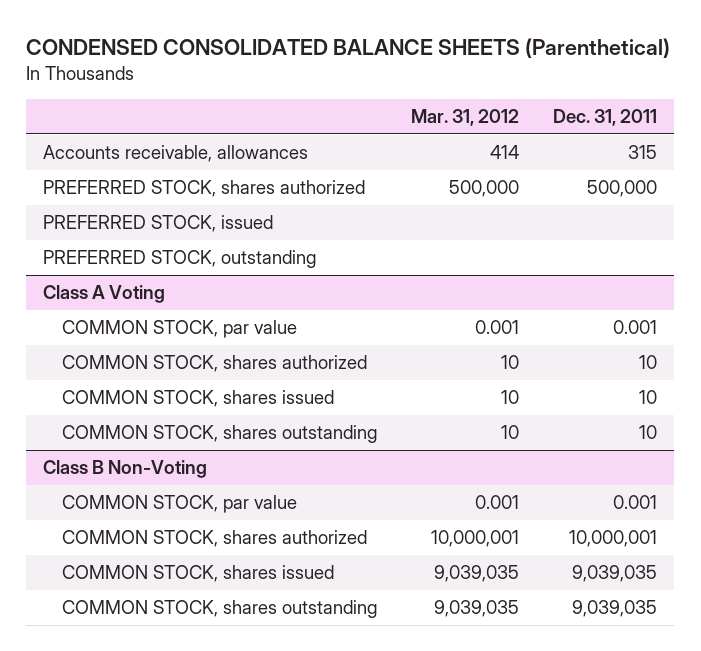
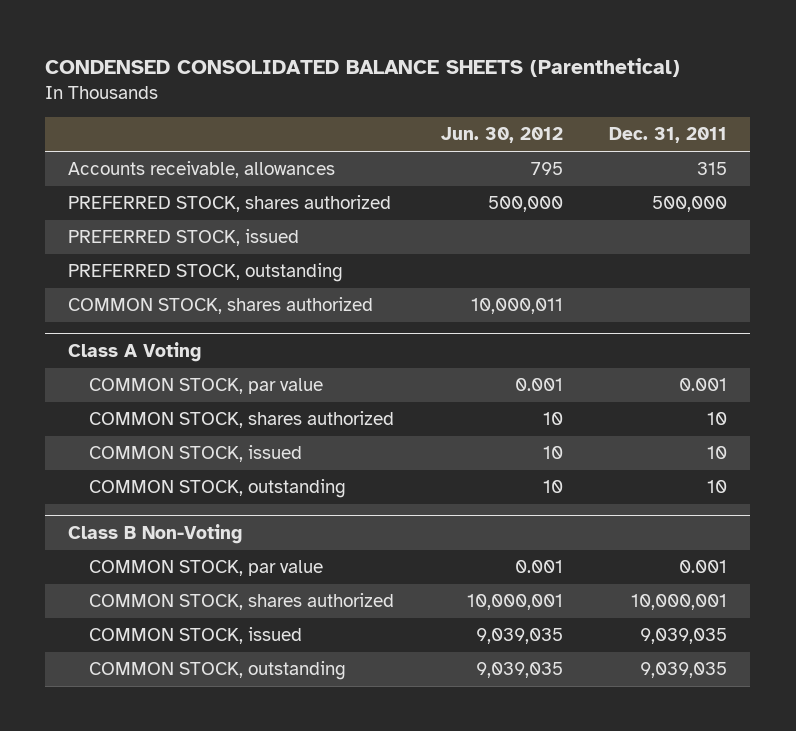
- | Mar. 31, 2012 | Dec. 31, 2011
+ | Jun. 30, 2012 | Dec. 31, 2011
+ COMMON STOCK, shares authorized | 10,000,011 |
@ Class A Voting
- COMMON STOCK, shares issued | 10 | 10
- COMMON STOCK, shares outstanding | 10 | 10
+ COMMON STOCK, issued | 10 | 10
+ COMMON STOCK, outstanding | 10 | 10
@ Class B Non-Voting
- COMMON STOCK, shares issued | 9,039,035 | 9,039,035
- COMMON STOCK, shares outstanding | 9,039,035 | 9,039,035
+ COMMON STOCK, issued | 9,039,035 | 9,039,035
+ COMMON STOCK, outstanding | 9,039,035 | 9,039,035

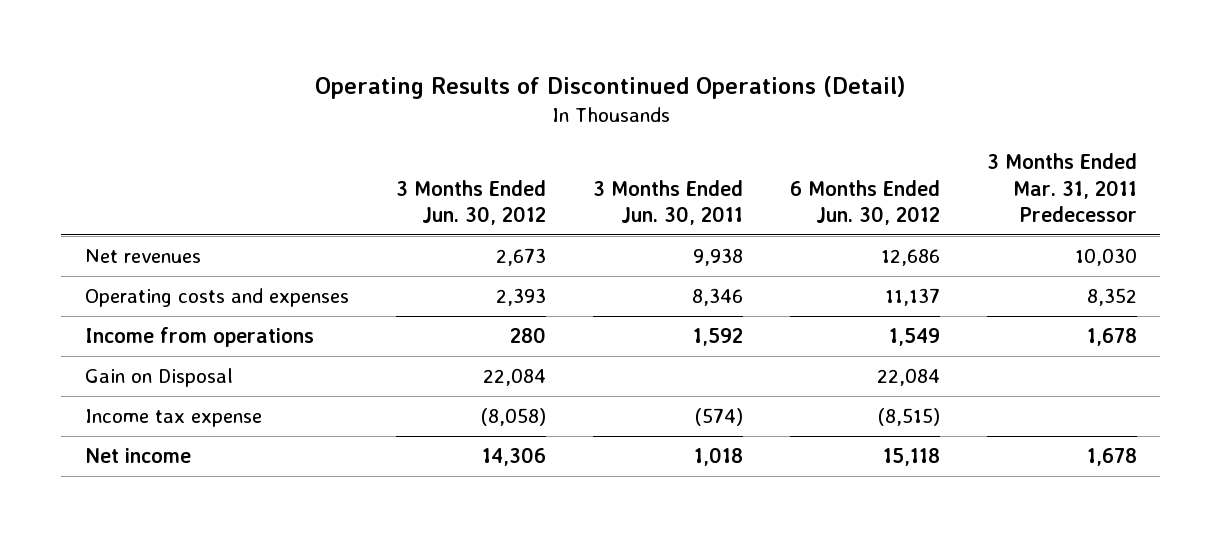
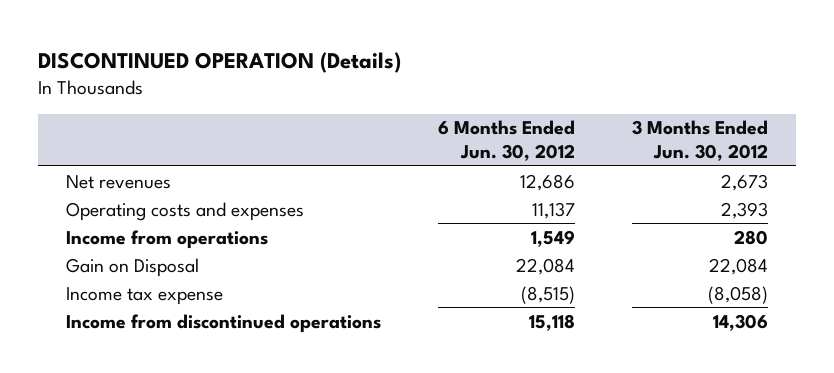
- Operating Results of Discontinued Operations (Detail)
+ DISCONTINUED OPERATION (Details)
- | 3 Months Ended Jun. 30, 2012 | 3 Months Ended Jun. 30, 2011 | 6 Months Ended Jun. 30, 2012 | 3 Months Ended Mar. 31, 2011 Predecessor
+ | 6 Months Ended Jun. 30, 2012 | 3 Months Ended Jun. 30, 2012
- Net income | 14,306 | 1,018 | 15,118 | 1,678
+ Income from discontinued operations | 15,118 | 14,306

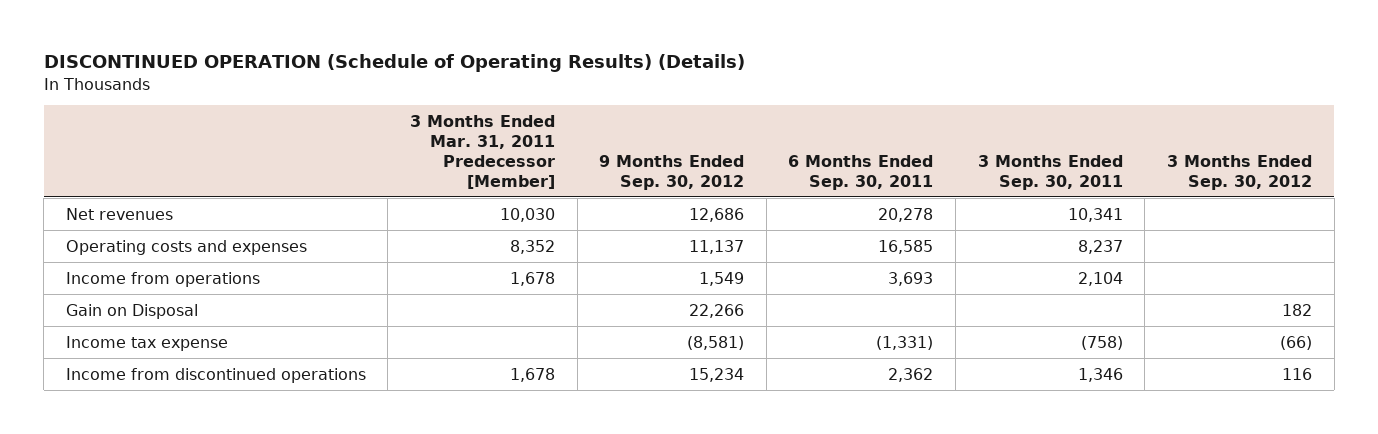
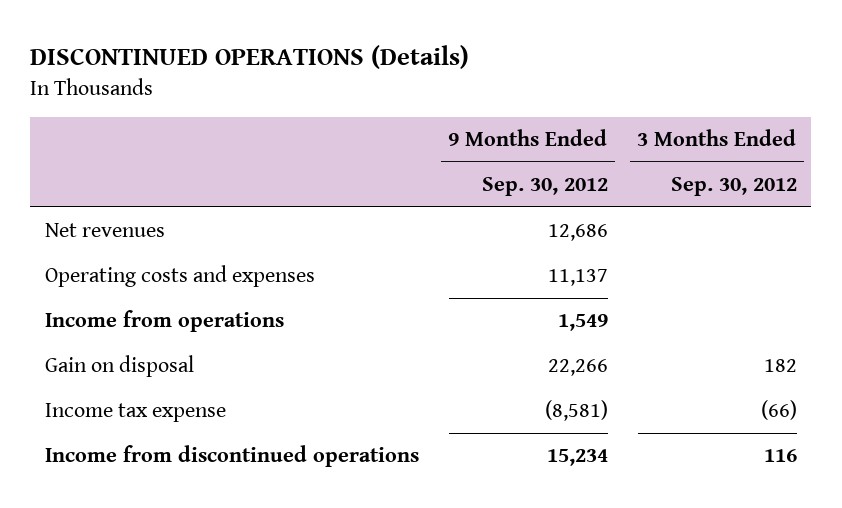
- DISCONTINUED OPERATION (Schedule of Operating Results) (Details)
+ DISCONTINUED OPERATIONS (Details)
- | 3 Months Ended Mar. 31, 2011 Predecessor [Member] | 9 Months Ended Sep. 30, 2012 | 6 Months Ended Sep. 30, 2011 | 3 Months Ended Sep. 30, 2011 | 3 Months Ended Sep. 30, 2012
+ | 9 Months Ended Sep. 30, 2012 | 3 Months Ended Sep. 30, 2012
- Gain on Disposal | | 22,266 | | | 182
+ Gain on disposal | 22,266 | 182

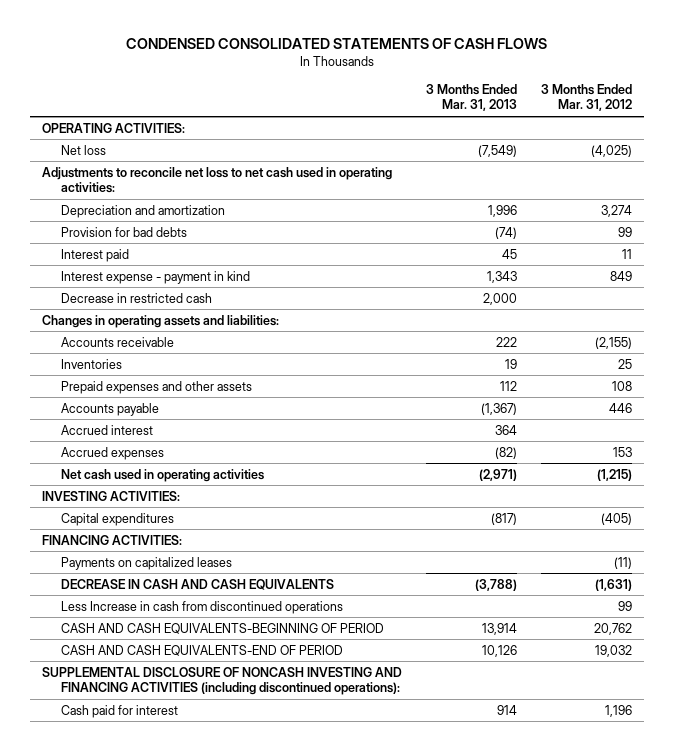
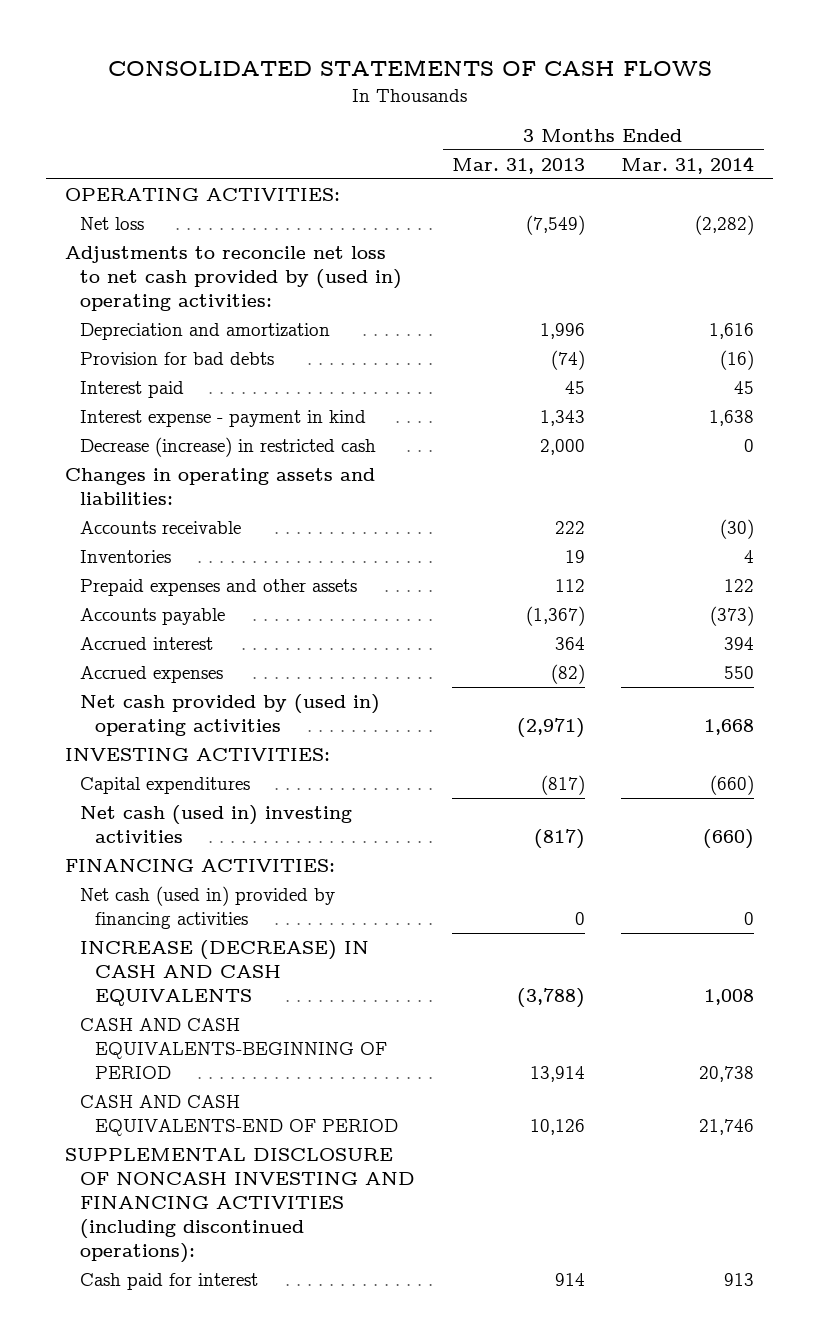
- CONDENSED CONSOLIDATED STATEMENTS OF CASH FLOWS
+ CONSOLIDATED STATEMENTS OF CASH FLOWS
- | 3 Months Ended Mar. 31, 2013 | 3 Months Ended Mar. 31, 2012
+ | 3 Months Ended Mar. 31, 2013 | 3 Months Ended Mar. 31, 2014
- Adjustments to reconcile net loss to net cash used in operating activities:
+ Adjustments to reconcile net loss to net cash provided by (used in) operating activities:
- Decrease in restricted cash | 2,000 |
+ Decrease (increase) in restricted cash | 2,000 | 0
- Net cash used in operating activities | (2,971) | (1,215)
+ Net cash provided by (used in) operating activities | (2,971) | 1,668
+ Net cash (used in) investing activities | (817) | (660)
- Payments on capitalized leases | | (11)
- DECREASE IN CASH AND CASH EQUIVALENTS | (3,788) | (1,631)
- Less Increase in cash from discontinued operations | | 99
+ Net cash (used in) provided by financing activities | 0 | 0
+ INCREASE (DECREASE) IN CASH AND CASH EQUIVALENTS | (3,788) | 1,008

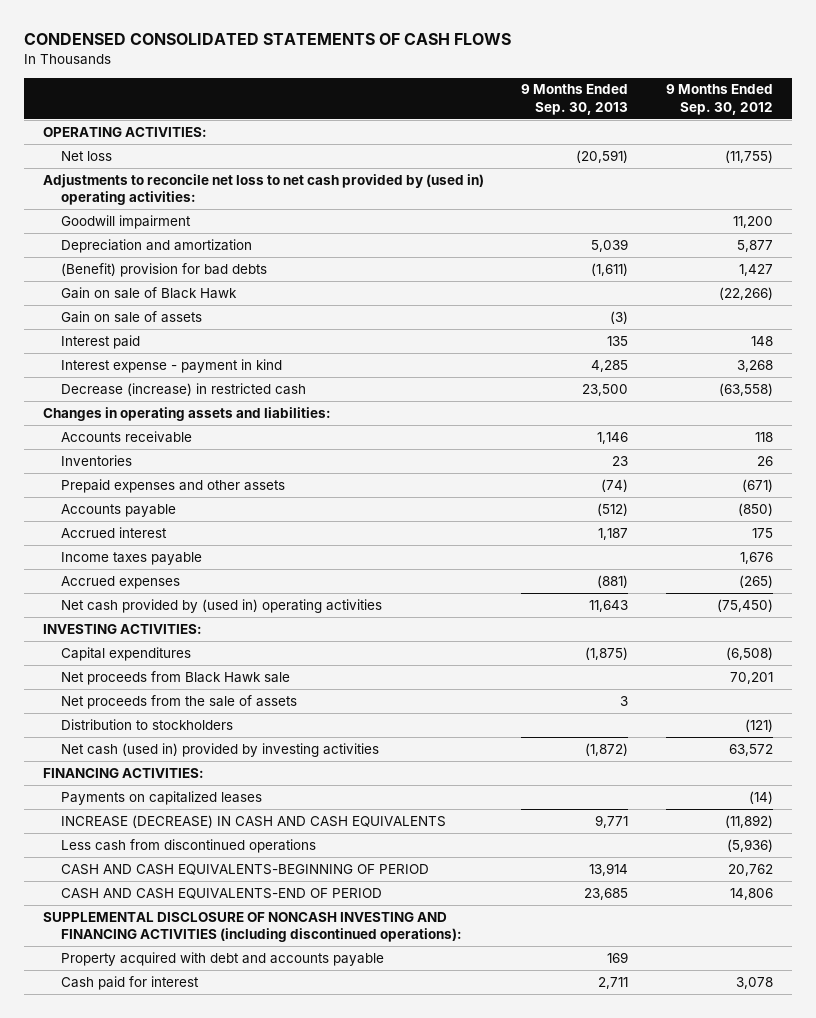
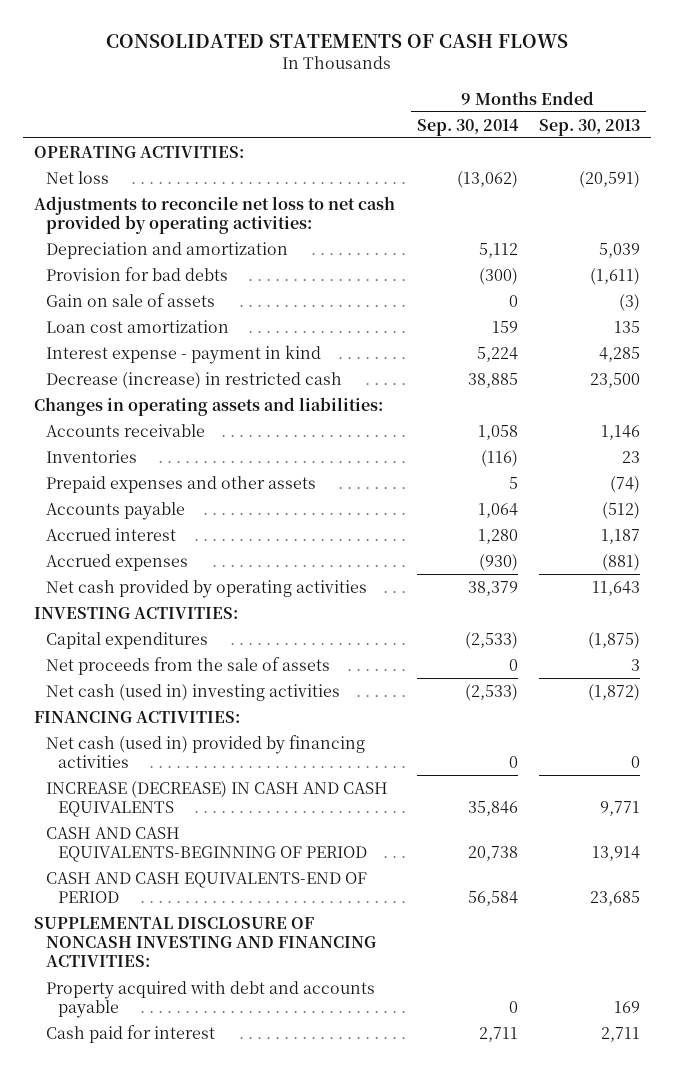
- CONDENSED CONSOLIDATED STATEMENTS OF CASH FLOWS
+ CONSOLIDATED STATEMENTS OF CASH FLOWS
- | 9 Months Ended Sep. 30, 2013 | 9 Months Ended Sep. 30, 2012
+ | 9 Months Ended Sep. 30, 2014 | 9 Months Ended Sep. 30, 2013
- Adjustments to reconcile net loss to net cash provided by (used in) operating activities:
- Goodwill impairment | | 11,200
+ Adjustments to reconcile net loss to net cash provided by operating activities:
- (Benefit) provision for bad debts | (1,611) | 1,427
- Gain on sale of Black Hawk | | (22,266)
+ Provision for bad debts | (300) | (1,611)
- Interest paid | 135 | 148
+ Loan cost amortization | 159 | 135
- Income taxes payable | | 1,676
- Net cash provided by (used in) operating activities | 11,643 | (75,450)
+ Net cash provided by operating activities | 38,379 | 11,643
- Net proceeds from Black Hawk sale | | 70,201
- Distribution to stockholders | | (121)
- Net cash (used in) provided by investing activities | (1,872) | 63,572
+ Net cash (used in) investing activities | (2,533) | (1,872)
- Payments on capitalized leases | | (14)
+ Net cash (used in) provided by financing activities | 0 | 0
- Less cash from discontinued operations | | (5,936)
- SUPPLEMENTAL DISCLOSURE OF NONCASH INVESTING AND FINANCING ACTIVITIES (including discontinued operations):
+ SUPPLEMENTAL DISCLOSURE OF NONCASH INVESTING AND FINANCING ACTIVITIES:

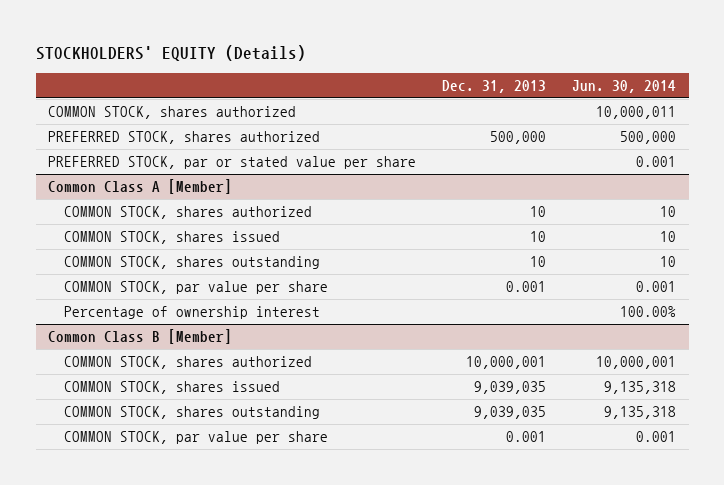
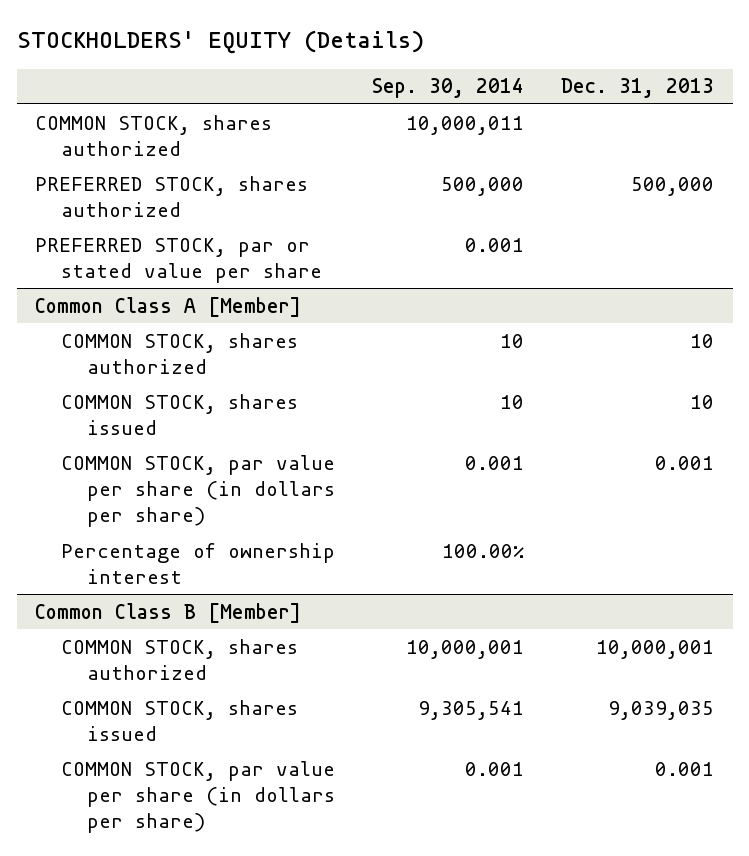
- | Dec. 31, 2013 | Jun. 30, 2014
+ | Sep. 30, 2014 | Dec. 31, 2013
@ Common Class A [Member]
- COMMON STOCK, shares outstanding | 10 | 10
- COMMON STOCK, par value per share | 0.001 | 0.001
+ COMMON STOCK, par value per share (in dollars per share) | 0.001 | 0.001
@ Common Class B [Member]
- COMMON STOCK, shares outstanding | 9,039,035 | 9,135,318
- COMMON STOCK, par value per share | 0.001 | 0.001
+ COMMON STOCK, par value per share (in dollars per share) | 0.001 | 0.001

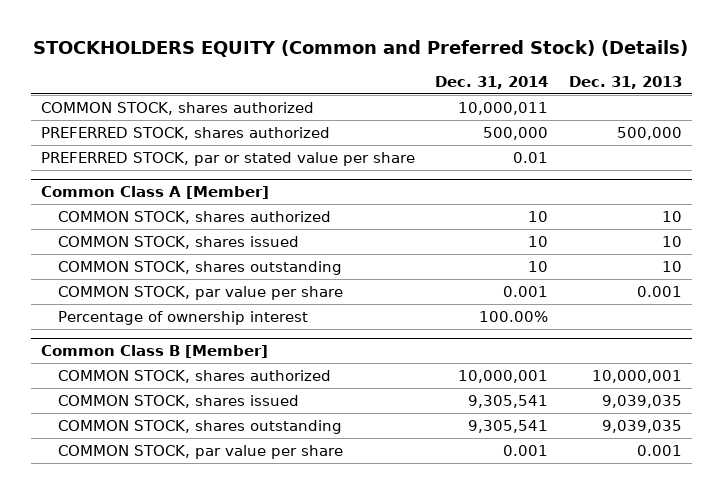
- STOCKHOLDERS' EQUITY (Details)
+ STOCKHOLDERS EQUITY (Common and Preferred Stock) (Details)
- | Sep. 30, 2014 | Dec. 31, 2013
+ | Dec. 31, 2014 | Dec. 31, 2013
@ Common Class A [Member]
- COMMON STOCK, par value per share (in dollars per share) | 0.001 | 0.001
+ COMMON STOCK, shares outstanding | 10 | 10
+ COMMON STOCK, par value per share | 0.001 | 0.001
@ Common Class B [Member]
- COMMON STOCK, par value per share (in dollars per share) | 0.001 | 0.001
+ COMMON STOCK, shares outstanding | 9,305,541 | 9,039,035
+ COMMON STOCK, par value per share | 0.001 | 0.001

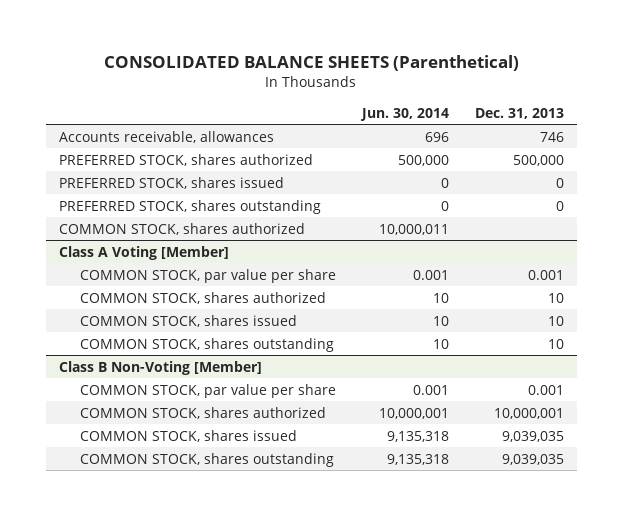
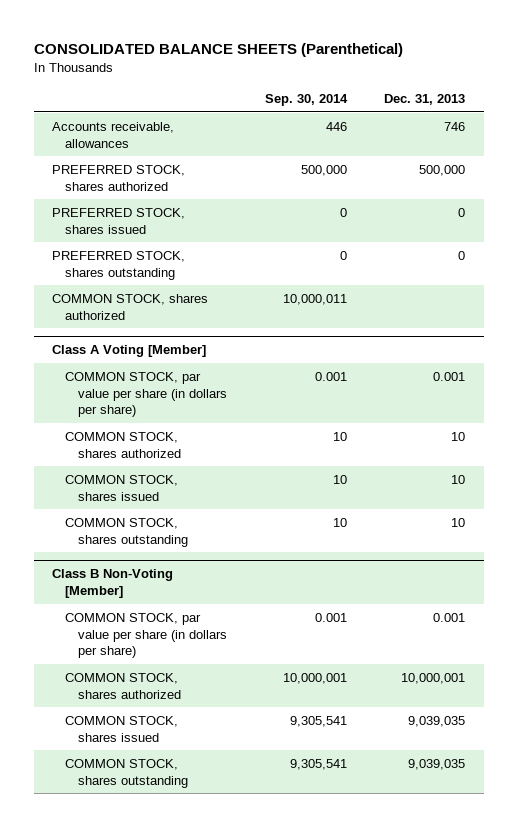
- | Jun. 30, 2014 | Dec. 31, 2013
+ | Sep. 30, 2014 | Dec. 31, 2013
@ Class A Voting [Member]
- COMMON STOCK, par value per share | 0.001 | 0.001
+ COMMON STOCK, par value per share (in dollars per share) | 0.001 | 0.001
@ Class B Non-Voting [Member]
- COMMON STOCK, par value per share | 0.001 | 0.001
+ COMMON STOCK, par value per share (in dollars per share) | 0.001 | 0.001

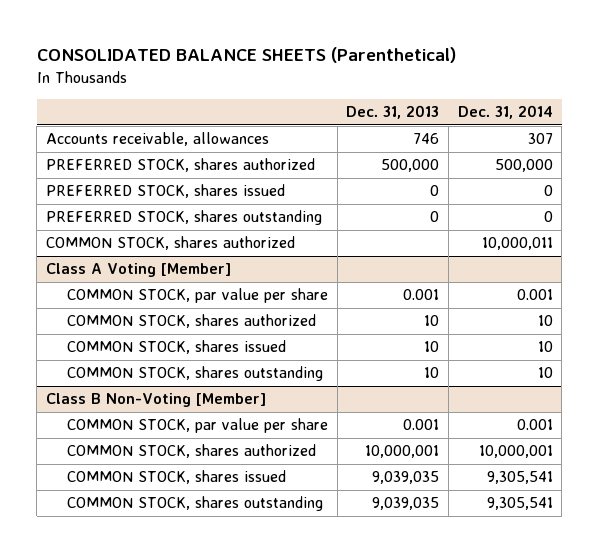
- | Sep. 30, 2014 | Dec. 31, 2013
+ | Dec. 31, 2013 | Dec. 31, 2014
@ Class A Voting [Member]
- COMMON STOCK, par value per share (in dollars per share) | 0.001 | 0.001
+ COMMON STOCK, par value per share | 0.001 | 0.001
@ Class B Non-Voting [Member]
- COMMON STOCK, par value per share (in dollars per share) | 0.001 | 0.001
+ COMMON STOCK, par value per share | 0.001 | 0.001

